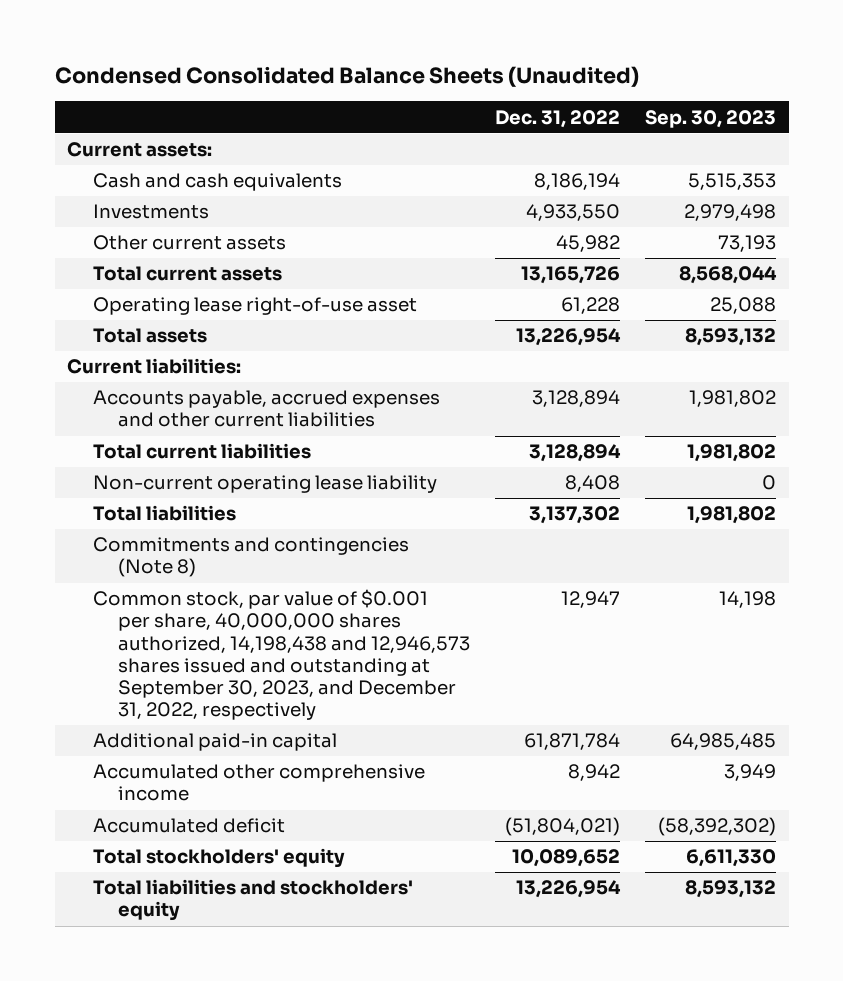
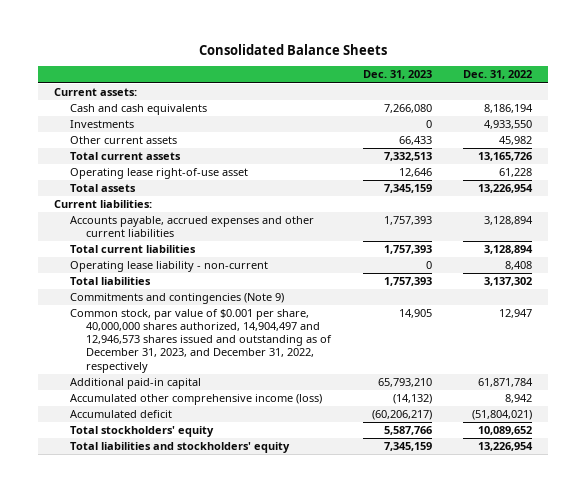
- Condensed Consolidated Balance Sheets (Unaudited)
+ Consolidated Balance Sheets
- | Dec. 31, 2022 | Sep. 30, 2023
+ | Dec. 31, 2023 | Dec. 31, 2022
- Non-current operating lease liability | 8,408 | 0
+ Operating lease liability - non-current | 0 | 8,408
- Commitments and contingencies (Note 8)
- Common stock, par value of $0.001 per share, 40,000,000 shares authorized, 14,198,438 and 12,946,573 shares issued and outstanding at September 30, 2023, and December 31, 2022, respectively | 12,947 | 14,198
+ Commitments and contingencies (Note 9)
+ Common stock, par value of $0.001 per share, 40,000,000 shares authorized, 14,904,497 and 12,946,573 shares issued and outstanding as of December 31, 2023, and December 31, 2022, respectively | 14,905 | 12,947
- Accumulated other comprehensive income | 8,942 | 3,949
+ Accumulated other comprehensive income (loss) | (14,132) | 8,942

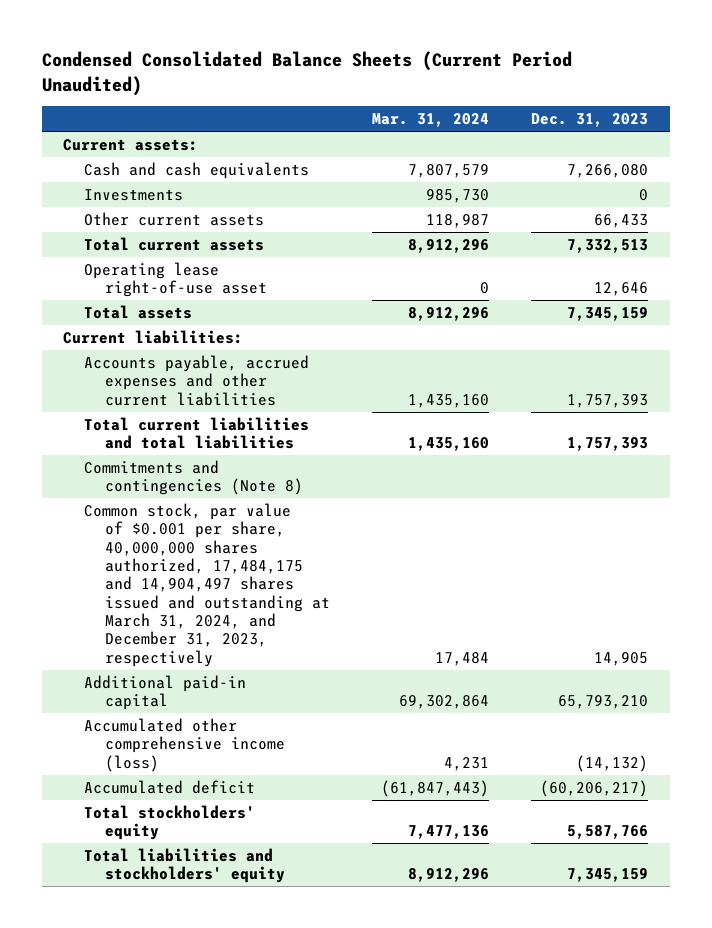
- Consolidated Balance Sheets
+ Condensed Consolidated Balance Sheets (Current Period Unaudited)
- | Dec. 31, 2023 | Dec. 31, 2022
+ | Mar. 31, 2024 | Dec. 31, 2023
- Total current liabilities | 1,757,393 | 3,128,894
- Operating lease liability - non-current | 0 | 8,408
- Total liabilities | 1,757,393 | 3,137,302
- Commitments and contingencies (Note 9)
- Common stock, par value of $0.001 per share, 40,000,000 shares authorized, 14,904,497 and 12,946,573 shares issued and outstanding as of December 31, 2023, and December 31, 2022, respectively | 14,905 | 12,947
+ Total current liabilities and total liabilities | 1,435,160 | 1,757,393
+ Commitments and contingencies (Note 8)
+ Common stock, par value of $0.001 per share, 40,000,000 shares authorized, 17,484,175 and 14,904,497 shares issued and outstanding at March 31, 2024, and December 31, 2023, respectively | 17,484 | 14,905

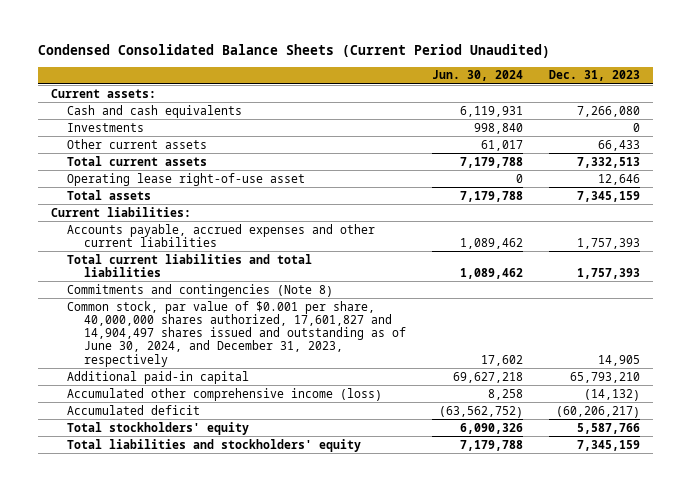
- | Mar. 31, 2024 | Dec. 31, 2023
+ | Jun. 30, 2024 | Dec. 31, 2023
- Common stock, par value of $0.001 per share, 40,000,000 shares authorized, 17,484,175 and 14,904,497 shares issued and outstanding at March 31, 2024, and December 31, 2023, respectively | 17,484 | 14,905
+ Common stock, par value of $0.001 per share, 40,000,000 shares authorized, 17,601,827 and 14,904,497 shares issued and outstanding as of June 30, 2024, and December 31, 2023, respectively | 17,602 | 14,905

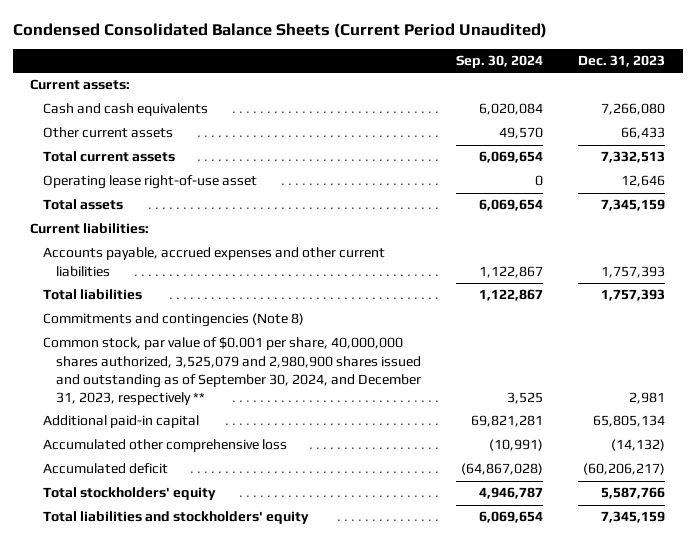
- | Jun. 30, 2024 | Dec. 31, 2023
+ | Sep. 30, 2024 | Dec. 31, 2023
- Investments | 998,840 | 0
- Total current liabilities and total liabilities | 1,089,462 | 1,757,393
+ Total liabilities | 1,122,867 | 1,757,393
- Common stock, par value of $0.001 per share, 40,000,000 shares authorized, 17,601,827 and 14,904,497 shares issued and outstanding as of June 30, 2024, and December 31, 2023, respectively | 17,602 | 14,905
- Additional paid-in capital | 69,627,218 | 65,793,210
- Accumulated other comprehensive income (loss) | 8,258 | (14,132)
+ Common stock, par value of $0.001 per share, 40,000,000 shares authorized, 3,525,079 and 2,980,900 shares issued and outstanding as of September 30, 2024, and December 31, 2023, respectively ** | 3,525 | 2,981
+ Additional paid-in capital | 69,821,281 | 65,805,134
+ Accumulated other comprehensive loss | (10,991) | (14,132)

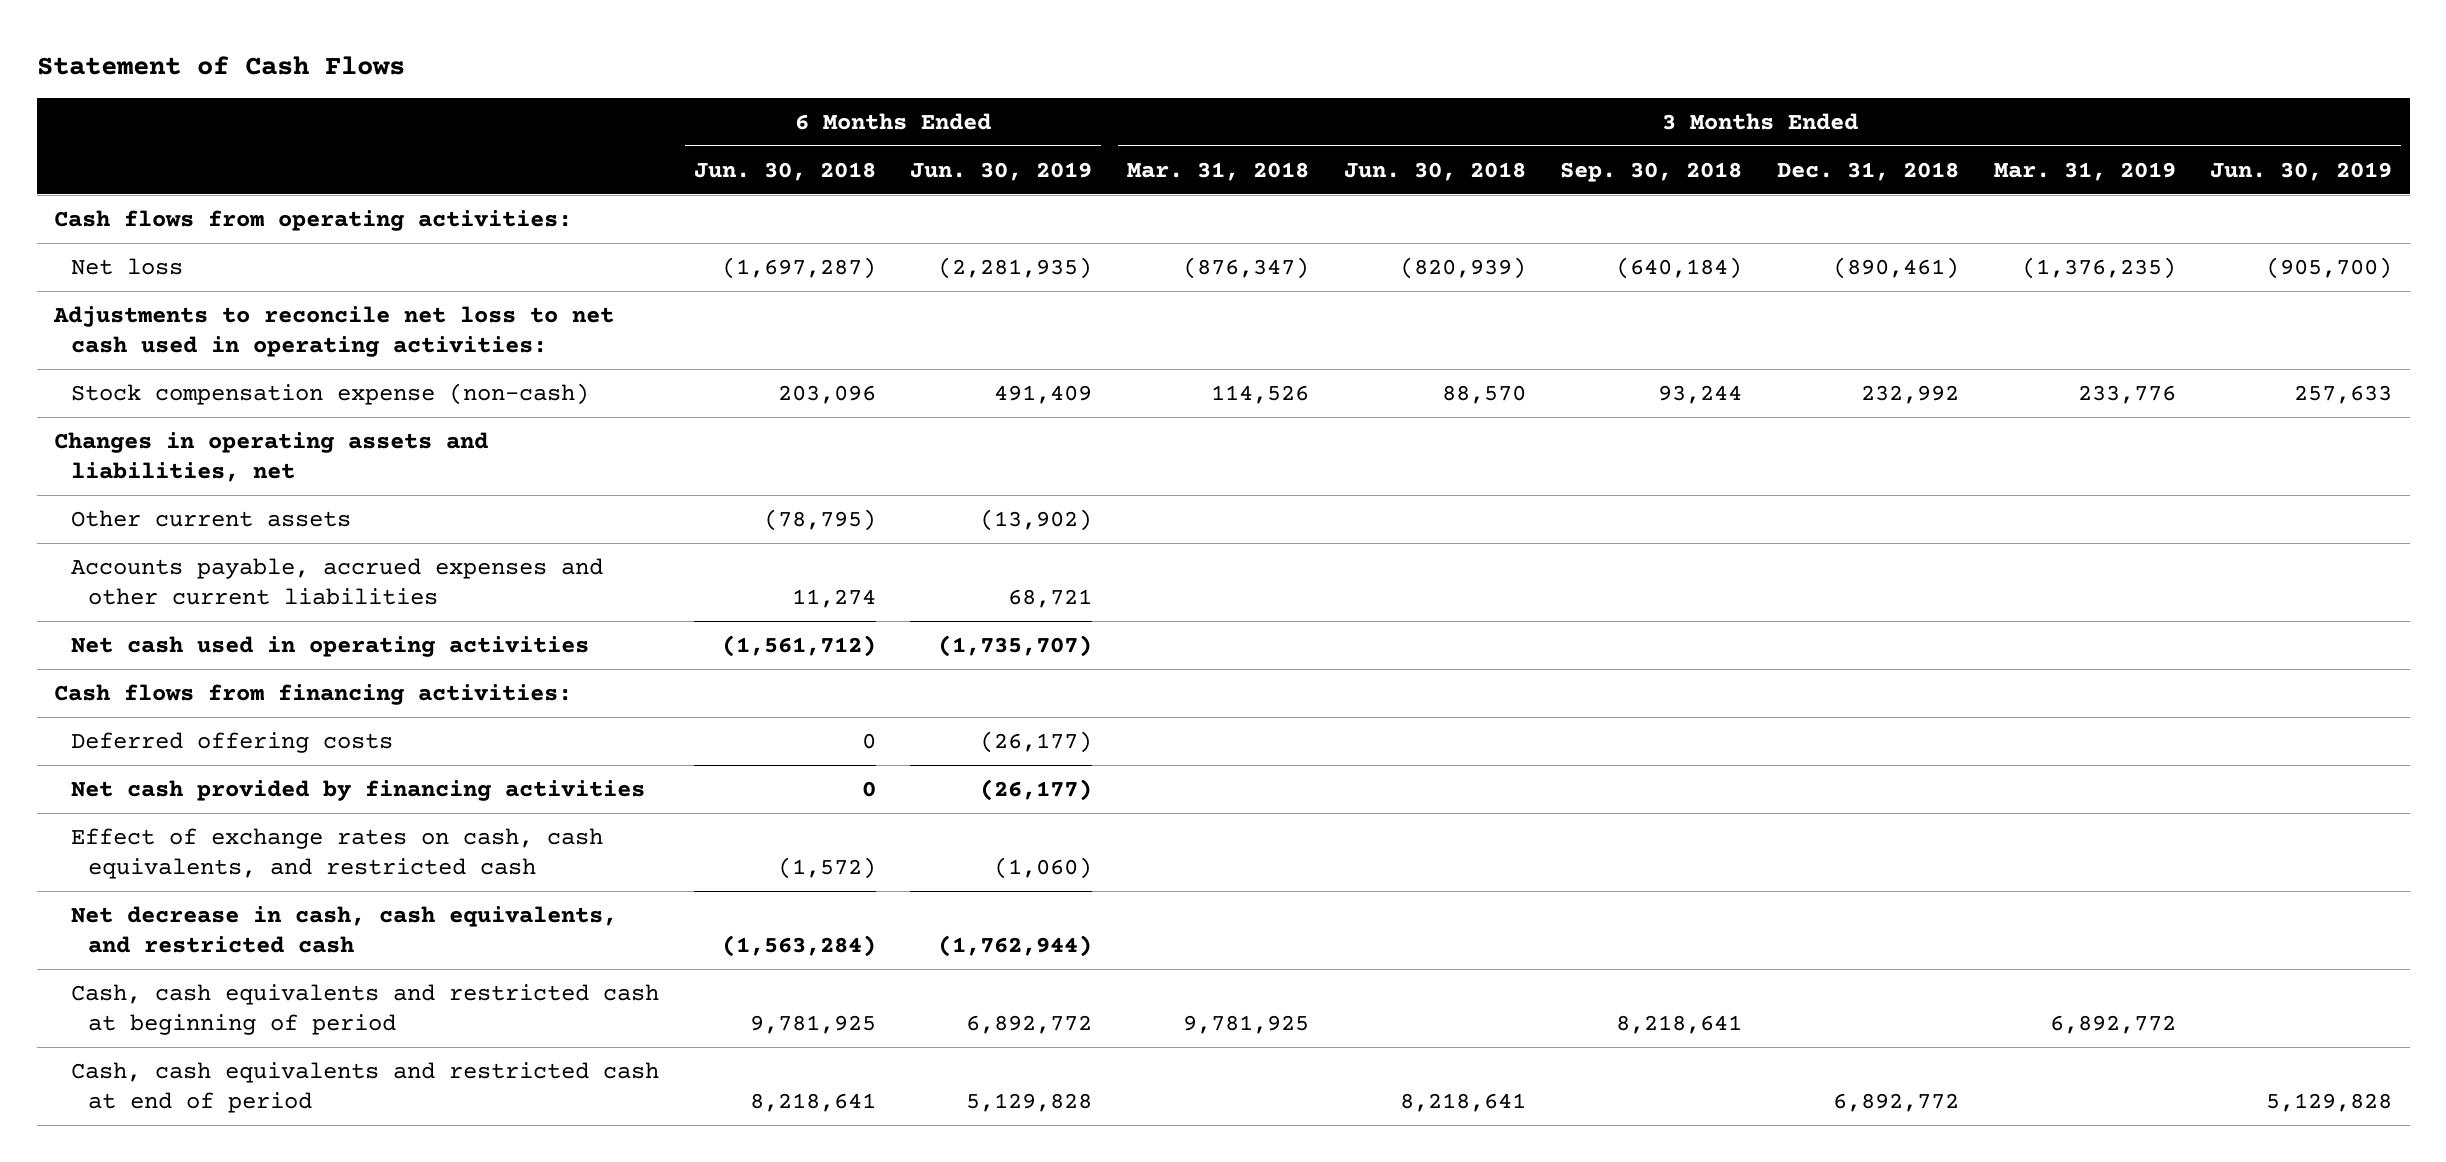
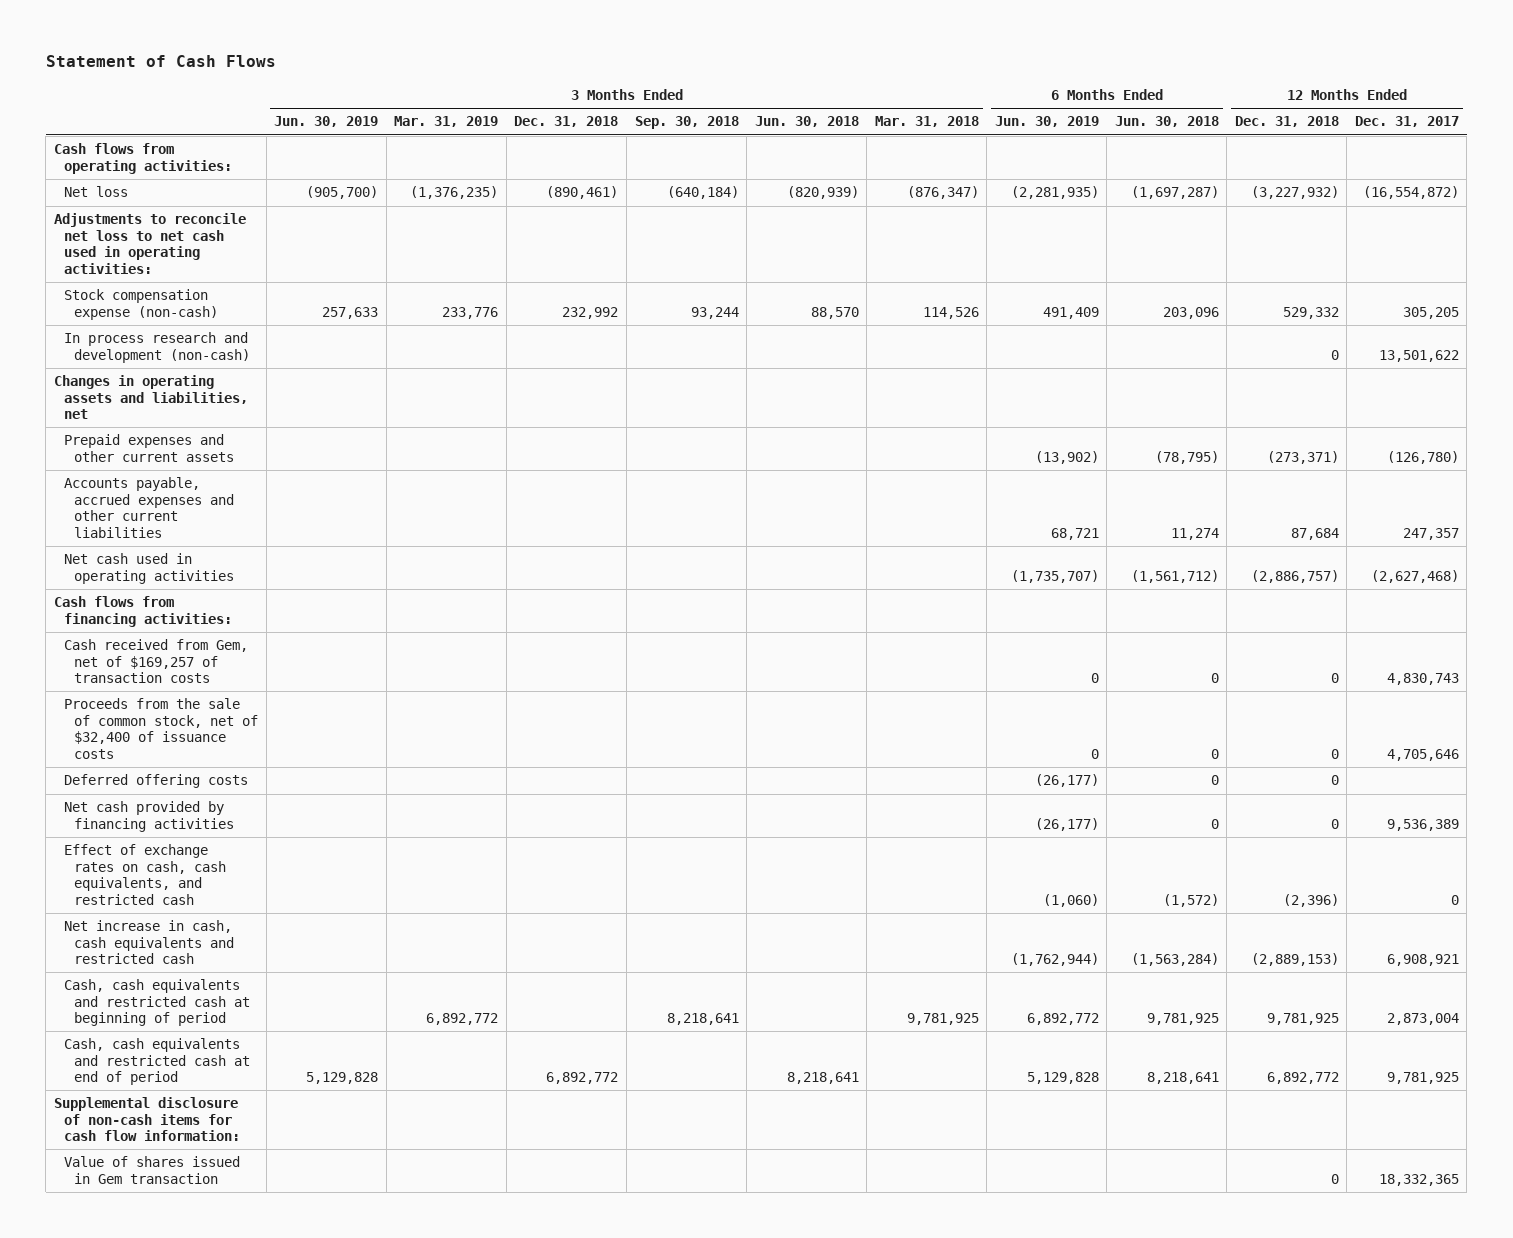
- | 6 Months Ended Jun. 30, 2018 | 6 Months Ended Jun. 30, 2019 | 3 Months Ended Mar. 31, 2018 | 3 Months Ended Jun. 30, 2018 | 3 Months Ended Sep. 30, 2018 | 3 Months Ended Dec. 31, 2018 | 3 Months Ended Mar. 31, 2019 | 3 Months Ended Jun. 30, 2019
+ | 3 Months Ended Jun. 30, 2019 | 3 Months Ended Mar. 31, 2019 | 3 Months Ended Dec. 31, 2018 | 3 Months Ended Sep. 30, 2018 | 3 Months Ended Jun. 30, 2018 | 3 Months Ended Mar. 31, 2018 | 6 Months Ended Jun. 30, 2019 | 6 Months Ended Jun. 30, 2018 | 12 Months Ended Dec. 31, 2018 | 12 Months Ended Dec. 31, 2017
+ In process research and development (non-cash) | | | | | | | | | 0 | 13,501,622
- Other current assets | (78,795) | (13,902) | | | | | |
+ Prepaid expenses and other current assets | | | | | | | (13,902) | (78,795) | (273,371) | (126,780)
+ Cash received from Gem, net of $169,257 of transaction costs | | | | | | | 0 | 0 | 0 | 4,830,743
+ Proceeds from the sale of common stock, net of $32,400 of issuance costs | | | | | | | 0 | 0 | 0 | 4,705,646
- Net decrease in cash, cash equivalents, and restricted cash | (1,563,284) | (1,762,944) | | | | | |
+ Net increase in cash, cash equivalents and restricted cash | | | | | | | (1,762,944) | (1,563,284) | (2,889,153) | 6,908,921
+ Supplemental disclosure of non-cash items for cash flow information:
+ Value of shares issued in Gem transaction | | | | | | | | | 0 | 18,332,365

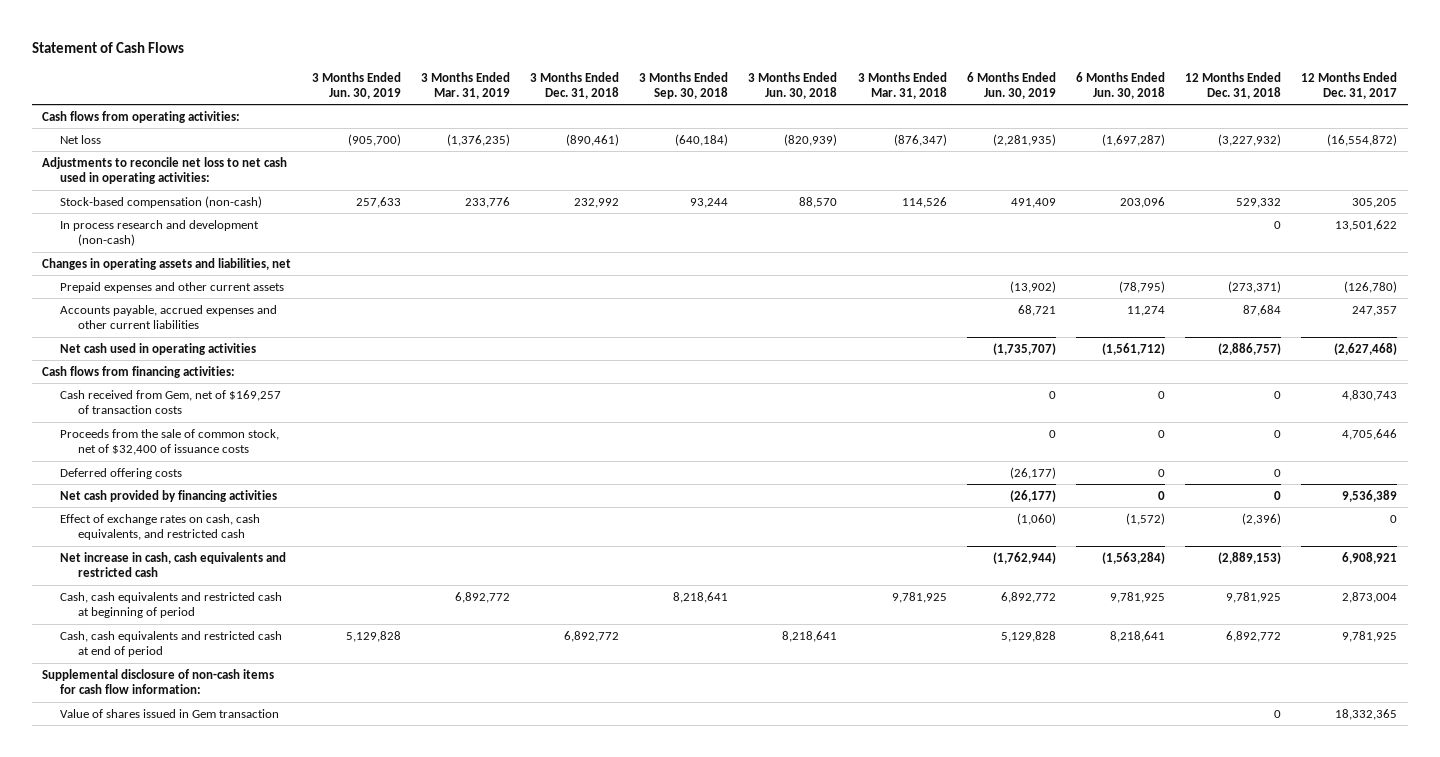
- Stock compensation expense (non-cash) | 257,633 | 233,776 | 232,992 | 93,244 | 88,570 | 114,526 | 491,409 | 203,096 | 529,332 | 305,205
+ Stock-based compensation (non-cash) | 257,633 | 233,776 | 232,992 | 93,244 | 88,570 | 114,526 | 491,409 | 203,096 | 529,332 | 305,205

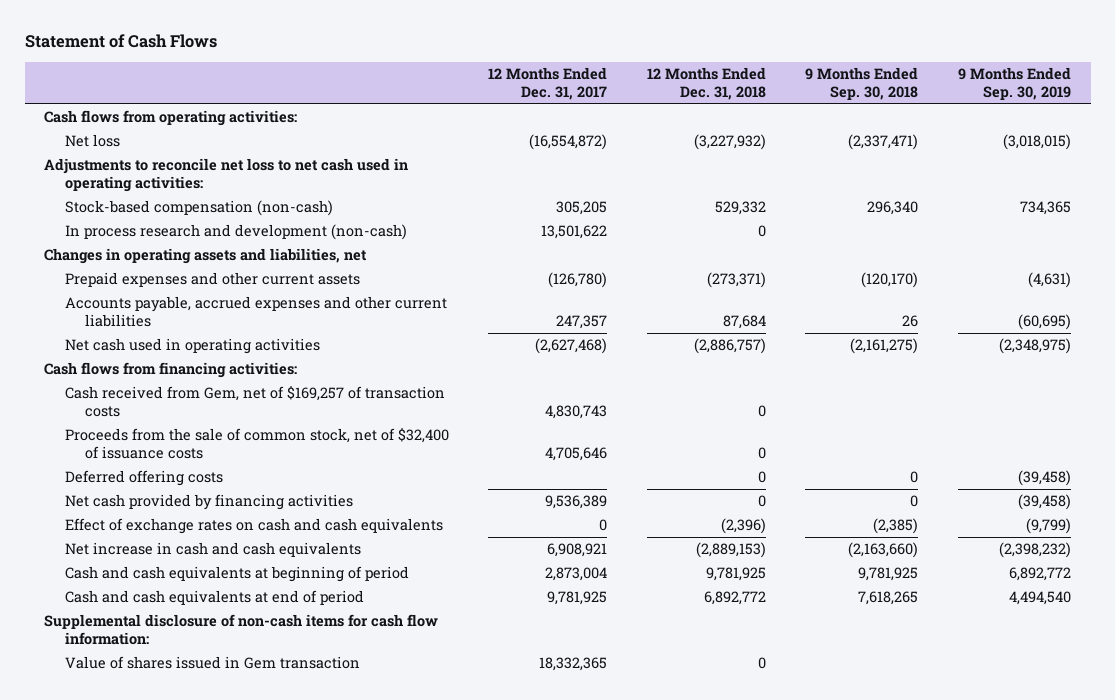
- | 3 Months Ended Jun. 30, 2019 | 3 Months Ended Mar. 31, 2019 | 3 Months Ended Dec. 31, 2018 | 3 Months Ended Sep. 30, 2018 | 3 Months Ended Jun. 30, 2018 | 3 Months Ended Mar. 31, 2018 | 6 Months Ended Jun. 30, 2019 | 6 Months Ended Jun. 30, 2018 | 12 Months Ended Dec. 31, 2018 | 12 Months Ended Dec. 31, 2017
+ | 12 Months Ended Dec. 31, 2017 | 12 Months Ended Dec. 31, 2018 | 9 Months Ended Sep. 30, 2018 | 9 Months Ended Sep. 30, 2019
- Effect of exchange rates on cash, cash equivalents, and restricted cash | | | | | | | (1,060) | (1,572) | (2,396) | 0
- Net increase in cash, cash equivalents and restricted cash | | | | | | | (1,762,944) | (1,563,284) | (2,889,153) | 6,908,921
- Cash, cash equivalents and restricted cash at beginning of period | | 6,892,772 | | 8,218,641 | | 9,781,925 | 6,892,772 | 9,781,925 | 9,781,925 | 2,873,004
- Cash, cash equivalents and restricted cash at end of period | 5,129,828 | | 6,892,772 | | 8,218,641 | | 5,129,828 | 8,218,641 | 6,892,772 | 9,781,925
+ Effect of exchange rates on cash and cash equivalents | 0 | (2,396) | (2,385) | (9,799)
+ Net increase in cash and cash equivalents | 6,908,921 | (2,889,153) | (2,163,660) | (2,398,232)
+ Cash and cash equivalents at beginning of period | 2,873,004 | 9,781,925 | 9,781,925 | 6,892,772
+ Cash and cash equivalents at end of period | 9,781,925 | 6,892,772 | 7,618,265 | 4,494,540

